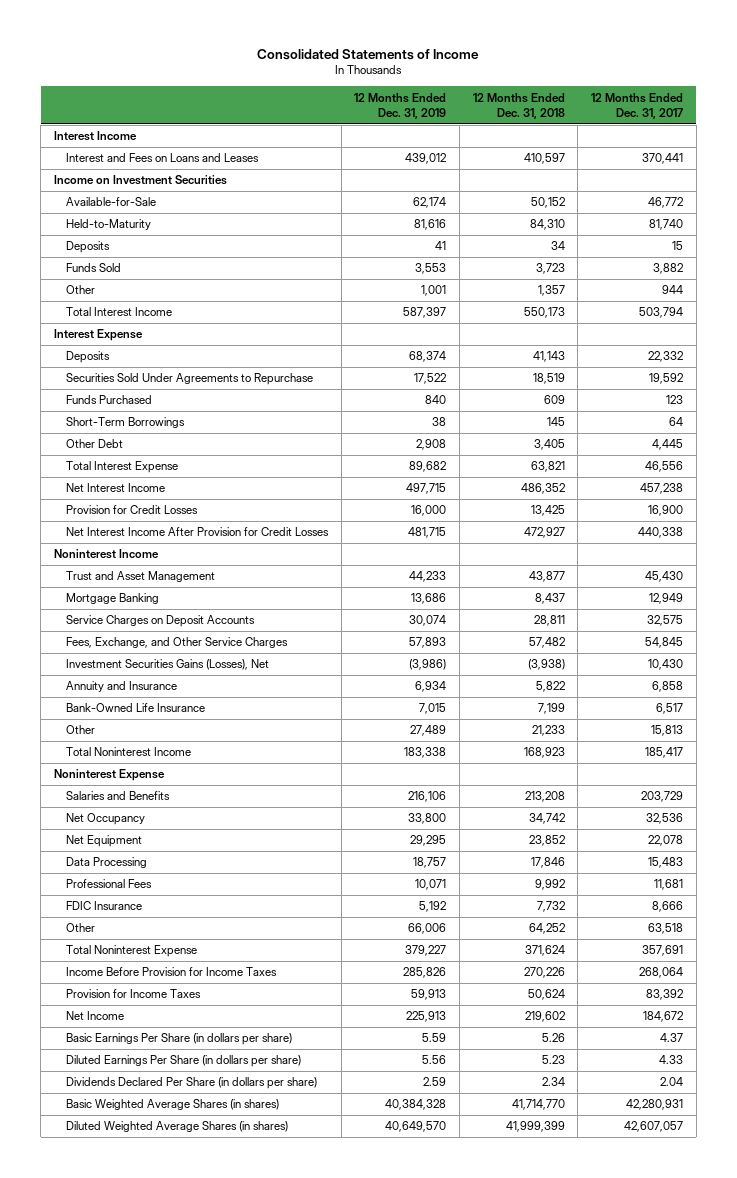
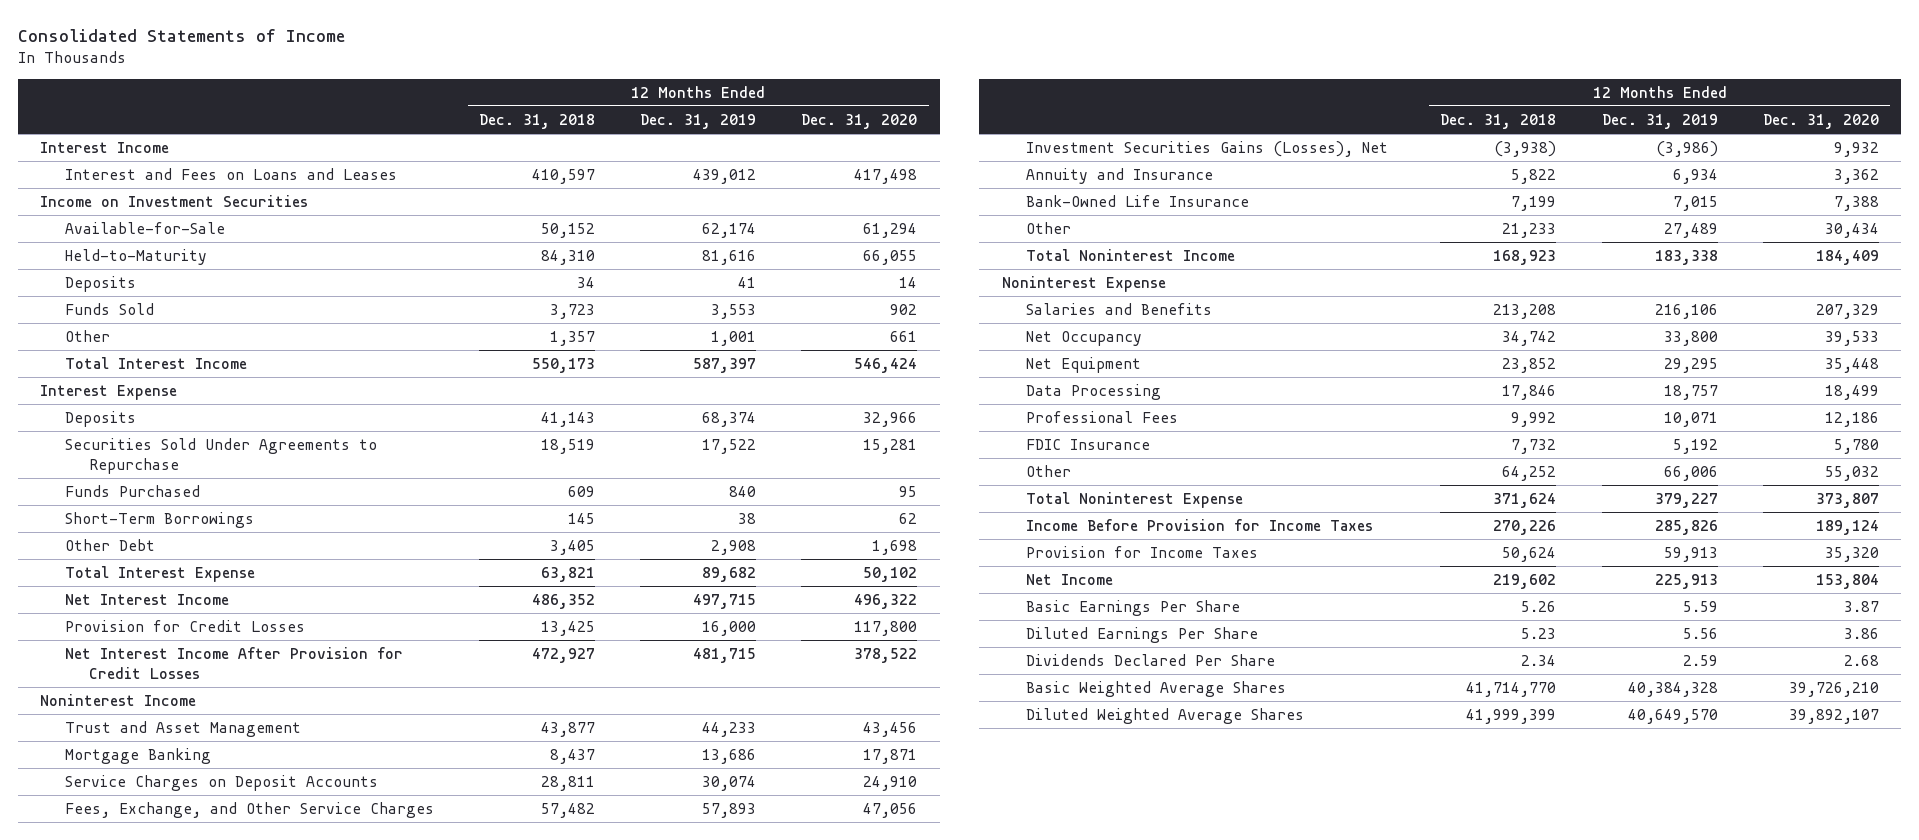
- | 12 Months Ended Dec. 31, 2019 | 12 Months Ended Dec. 31, 2018 | 12 Months Ended Dec. 31, 2017
+ | 12 Months Ended Dec. 31, 2018 | 12 Months Ended Dec. 31, 2019 | 12 Months Ended Dec. 31, 2020
- Basic Earnings Per Share (in dollars per share) | 5.59 | 5.26 | 4.37
- Diluted Earnings Per Share (in dollars per share) | 5.56 | 5.23 | 4.33
- Dividends Declared Per Share (in dollars per share) | 2.59 | 2.34 | 2.04
- Basic Weighted Average Shares (in shares) | 40,384,328 | 41,714,770 | 42,280,931
- Diluted Weighted Average Shares (in shares) | 40,649,570 | 41,999,399 | 42,607,057
+ Basic Earnings Per Share | 5.26 | 5.59 | 3.87
+ Diluted Earnings Per Share | 5.23 | 5.56 | 3.86
+ Dividends Declared Per Share | 2.34 | 2.59 | 2.68
+ Basic Weighted Average Shares | 41,714,770 | 40,384,328 | 39,726,210
+ Diluted Weighted Average Shares | 41,999,399 | 40,649,570 | 39,892,107

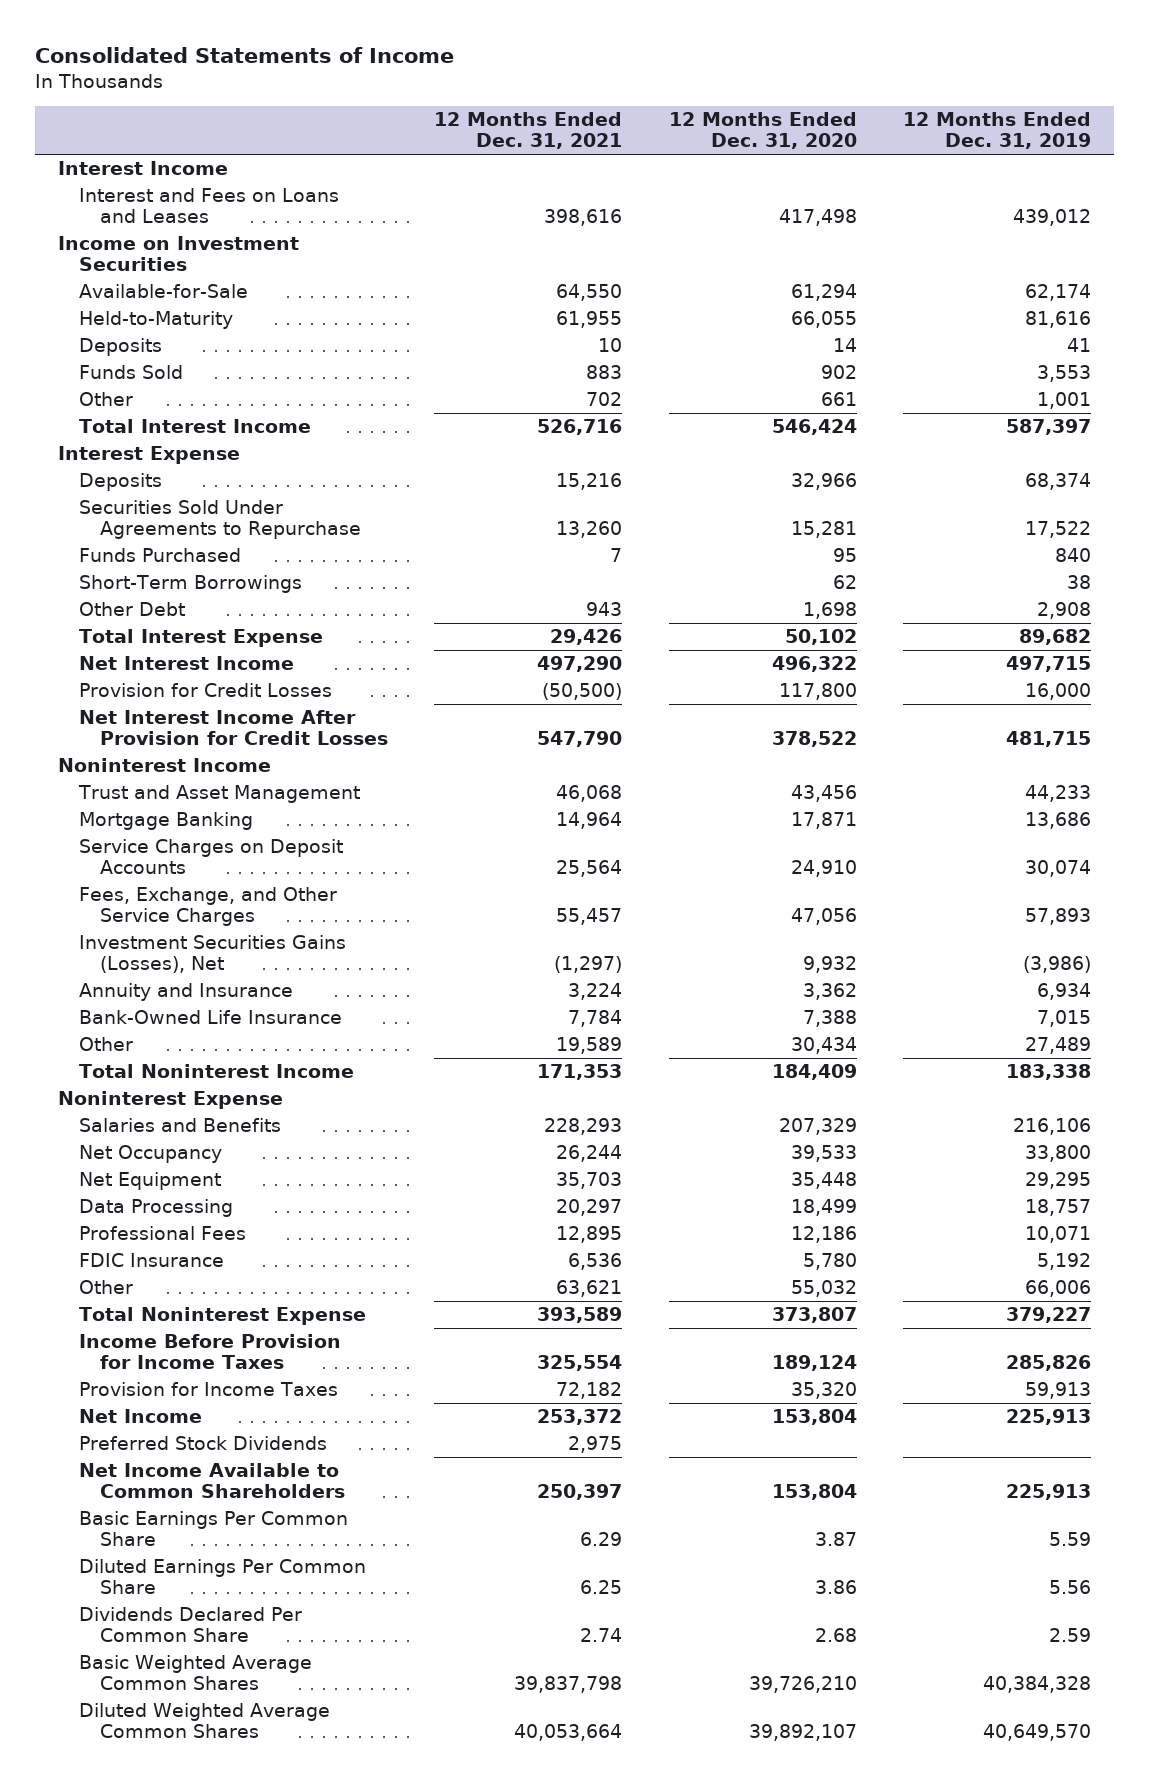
- | 12 Months Ended Dec. 31, 2018 | 12 Months Ended Dec. 31, 2019 | 12 Months Ended Dec. 31, 2020
+ | 12 Months Ended Dec. 31, 2021 | 12 Months Ended Dec. 31, 2020 | 12 Months Ended Dec. 31, 2019
- Basic Earnings Per Share | 5.26 | 5.59 | 3.87
- Diluted Earnings Per Share | 5.23 | 5.56 | 3.86
- Dividends Declared Per Share | 2.34 | 2.59 | 2.68
- Basic Weighted Average Shares | 41,714,770 | 40,384,328 | 39,726,210
- Diluted Weighted Average Shares | 41,999,399 | 40,649,570 | 39,892,107
+ Preferred Stock Dividends | 2,975 | |
+ Net Income Available to Common Shareholders | 250,397 | 153,804 | 225,913
+ Basic Earnings Per Common Share | 6.29 | 3.87 | 5.59
+ Diluted Earnings Per Common Share | 6.25 | 3.86 | 5.56
+ Dividends Declared Per Common Share | 2.74 | 2.68 | 2.59
+ Basic Weighted Average Common Shares | 39,837,798 | 39,726,210 | 40,384,328
+ Diluted Weighted Average Common Shares | 40,053,664 | 39,892,107 | 40,649,570

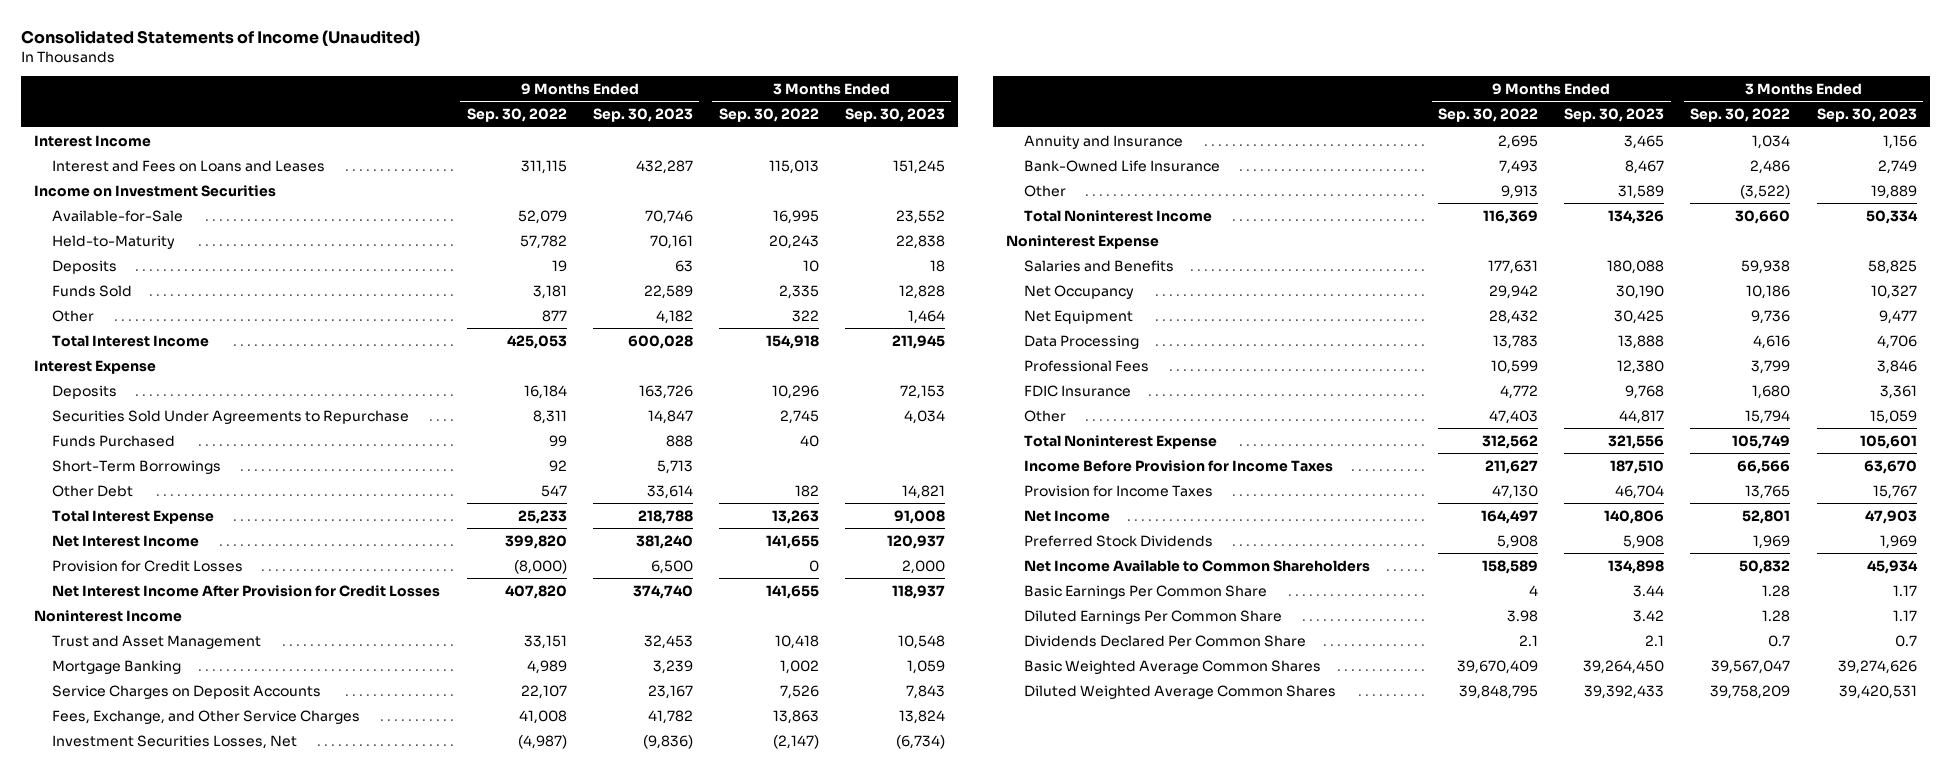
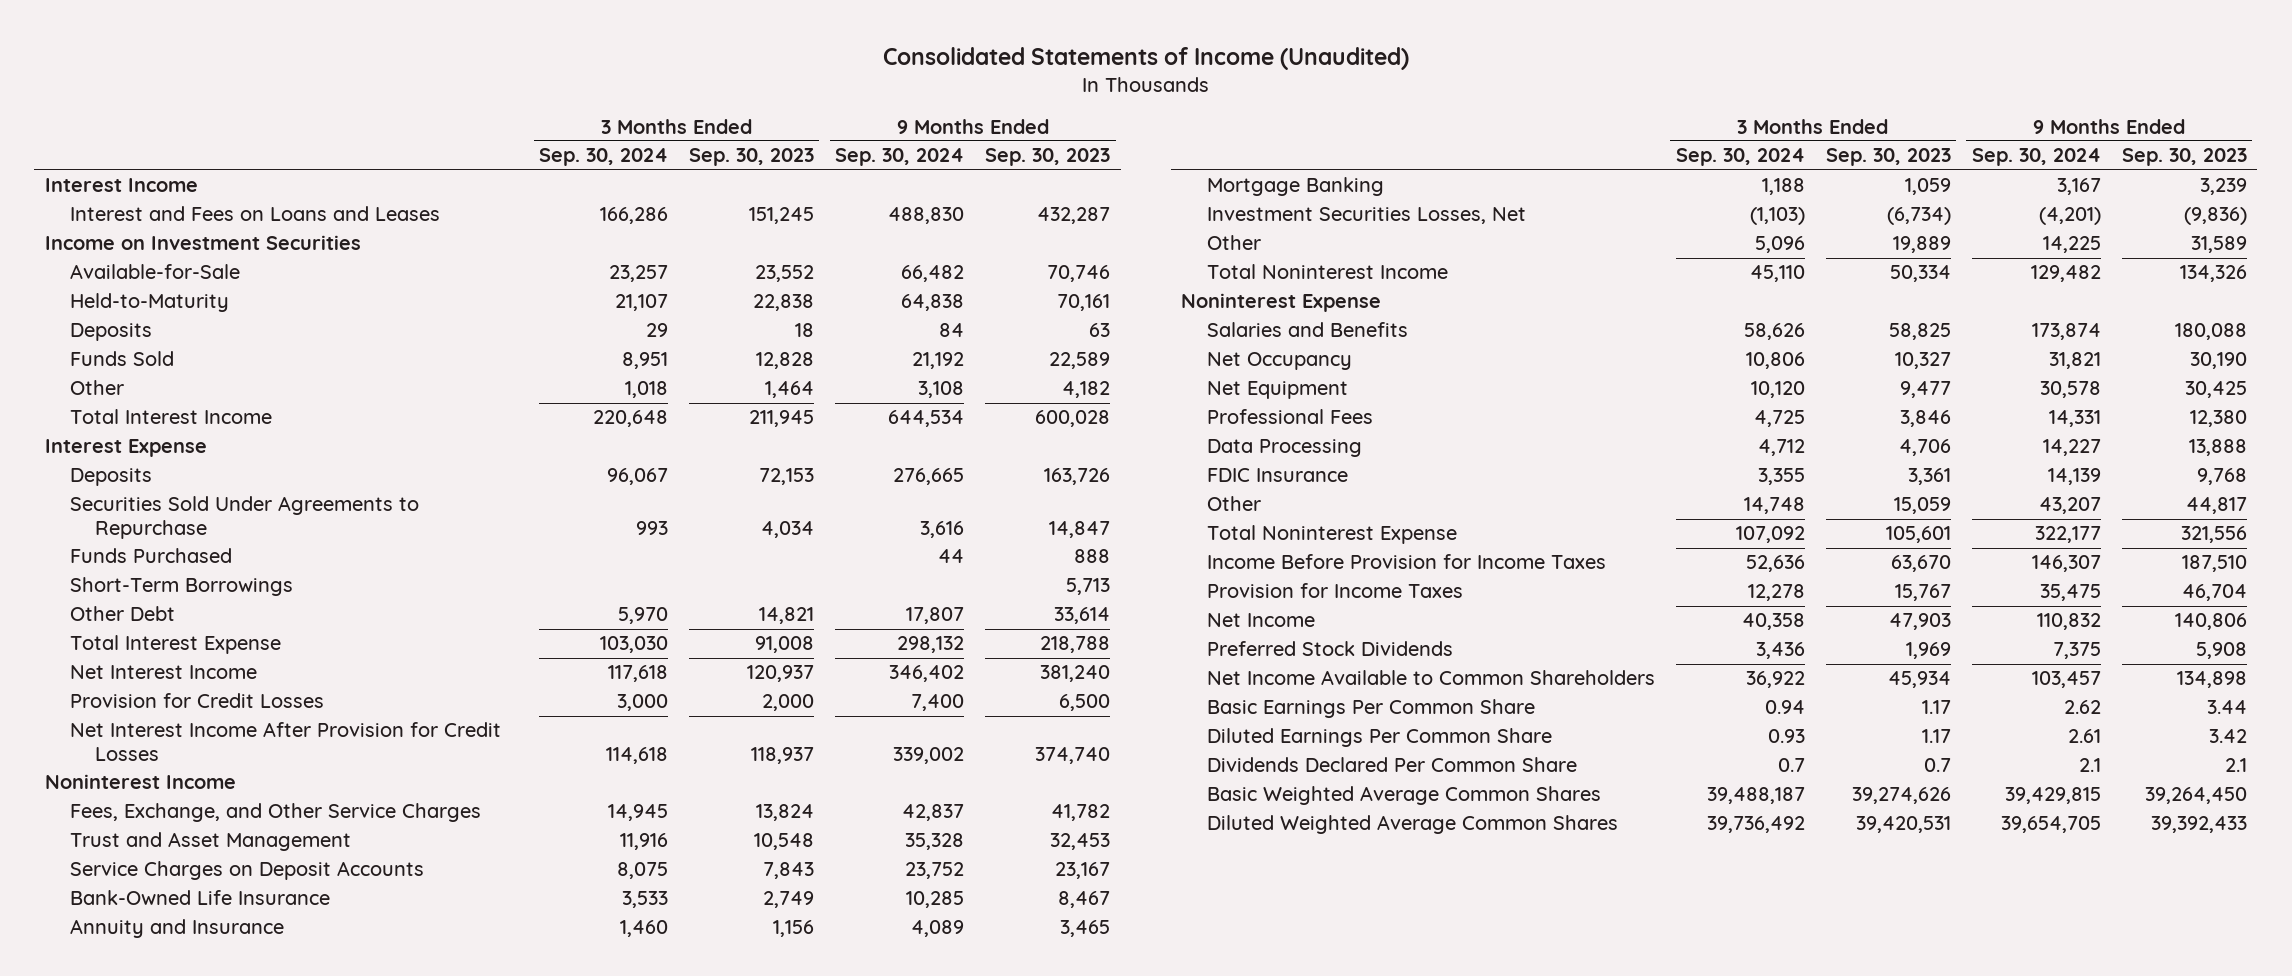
- | 9 Months Ended Sep. 30, 2022 | 9 Months Ended Sep. 30, 2023 | 3 Months Ended Sep. 30, 2022 | 3 Months Ended Sep. 30, 2023
+ | 3 Months Ended Sep. 30, 2024 | 3 Months Ended Sep. 30, 2023 | 9 Months Ended Sep. 30, 2024 | 9 Months Ended Sep. 30, 2023
moved up: Fees, Exchange, and Other Service Charges | 14,945 | 13,824 | 42,837 | 41,782
moved down: Annuity and Insurance | 1,460 | 1,156 | 4,089 | 3,465
moved down: Mortgage Banking | 1,188 | 1,059 | 3,167 | 3,239
moved down: Investment Securities Losses, Net | (1,103) | (6,734) | (4,201) | (9,836)
moved down: Data Processing | 4,712 | 4,706 | 14,227 | 13,888

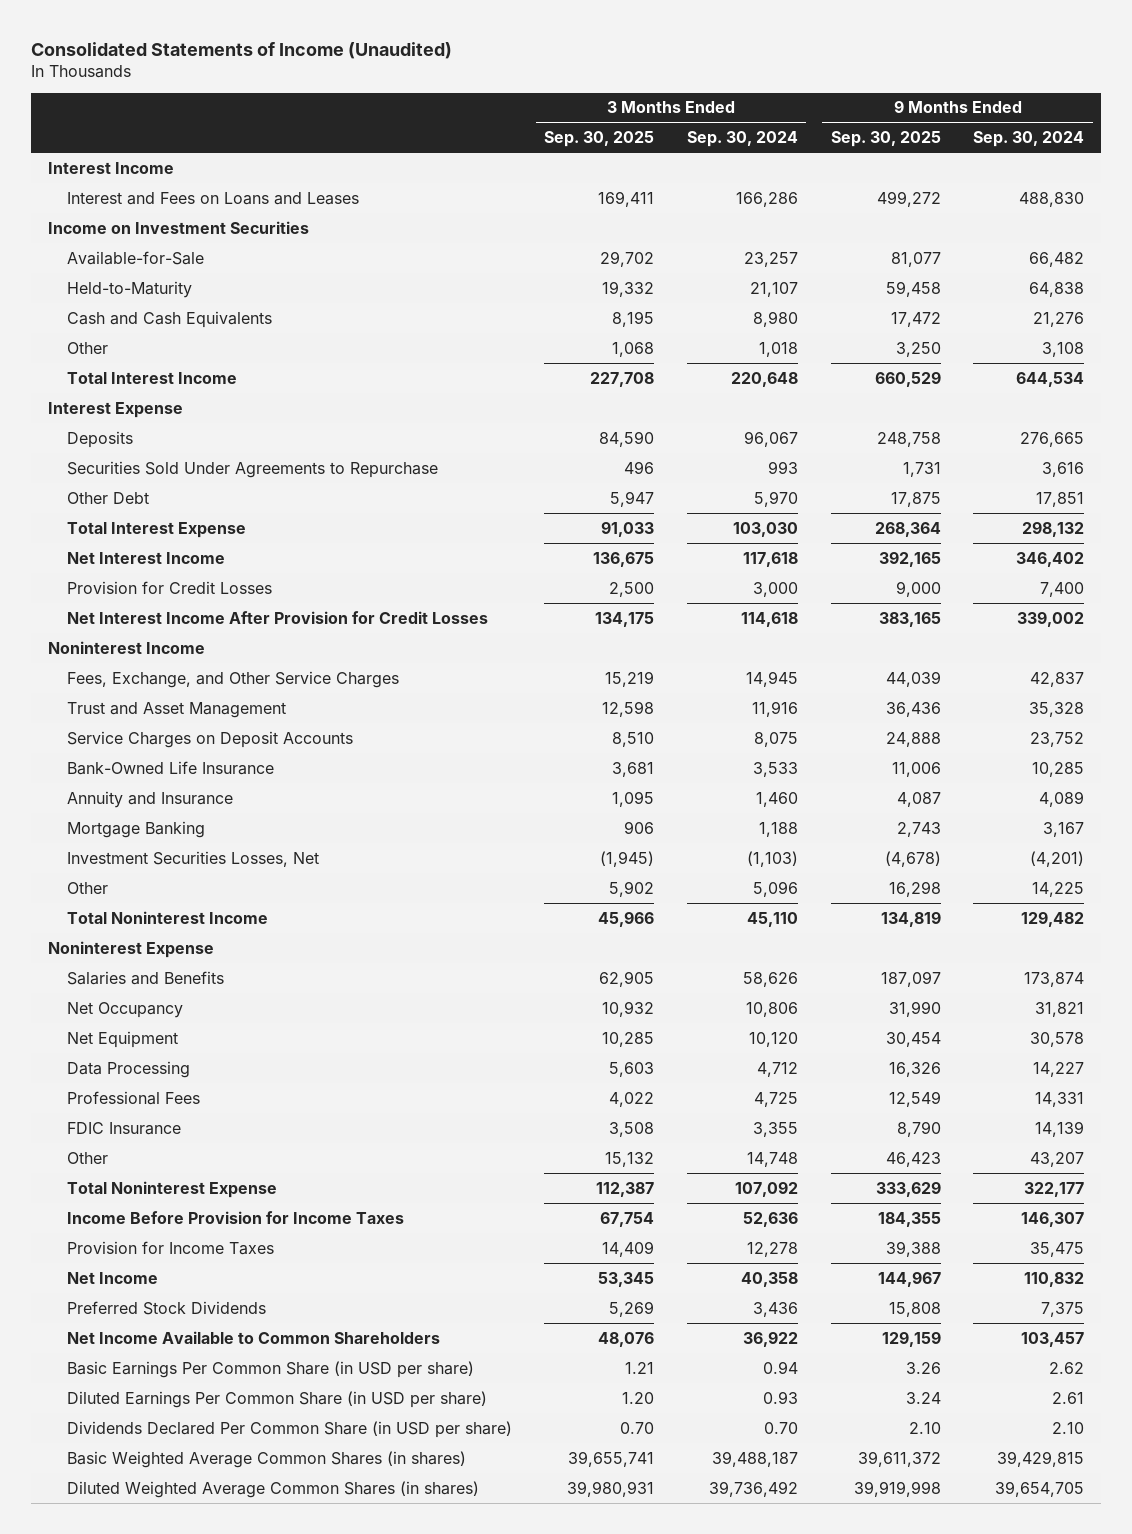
- | 3 Months Ended Sep. 30, 2024 | 3 Months Ended Sep. 30, 2023 | 9 Months Ended Sep. 30, 2024 | 9 Months Ended Sep. 30, 2023
+ | 3 Months Ended Sep. 30, 2025 | 3 Months Ended Sep. 30, 2024 | 9 Months Ended Sep. 30, 2025 | 9 Months Ended Sep. 30, 2024
- Deposits | 29 | 18 | 84 | 63
- Funds Sold | 8,951 | 12,828 | 21,192 | 22,589
+ Cash and Cash Equivalents | 8,195 | 8,980 | 17,472 | 21,276
- Funds Purchased | | | 44 | 888
- Short-Term Borrowings | | | | 5,713
- Other Debt | 5,970 | 14,821 | 17,807 | 33,614
+ Other Debt | 5,947 | 5,970 | 17,875 | 17,851
moved down: Professional Fees | 4,022 | 4,725 | 12,549 | 14,331
- Basic Earnings Per Common Share | 0.94 | 1.17 | 2.62 | 3.44
- Diluted Earnings Per Common Share | 0.93 | 1.17 | 2.61 | 3.42
- Dividends Declared Per Common Share | 0.7 | 0.7 | 2.1 | 2.1
- Basic Weighted Average Common Shares | 39,488,187 | 39,274,626 | 39,429,815 | 39,264,450
- Diluted Weighted Average Common Shares | 39,736,492 | 39,420,531 | 39,654,705 | 39,392,433
+ Basic Earnings Per Common Share (in USD per share) | 1.21 | 0.94 | 3.26 | 2.62
+ Diluted Earnings Per Common Share (in USD per share) | 1.20 | 0.93 | 3.24 | 2.61
+ Dividends Declared Per Common Share (in USD per share) | 0.70 | 0.70 | 2.10 | 2.10
+ Basic Weighted Average Common Shares (in shares) | 39,655,741 | 39,488,187 | 39,611,372 | 39,429,815
+ Diluted Weighted Average Common Shares (in shares) | 39,980,931 | 39,736,492 | 39,919,998 | 39,654,705

